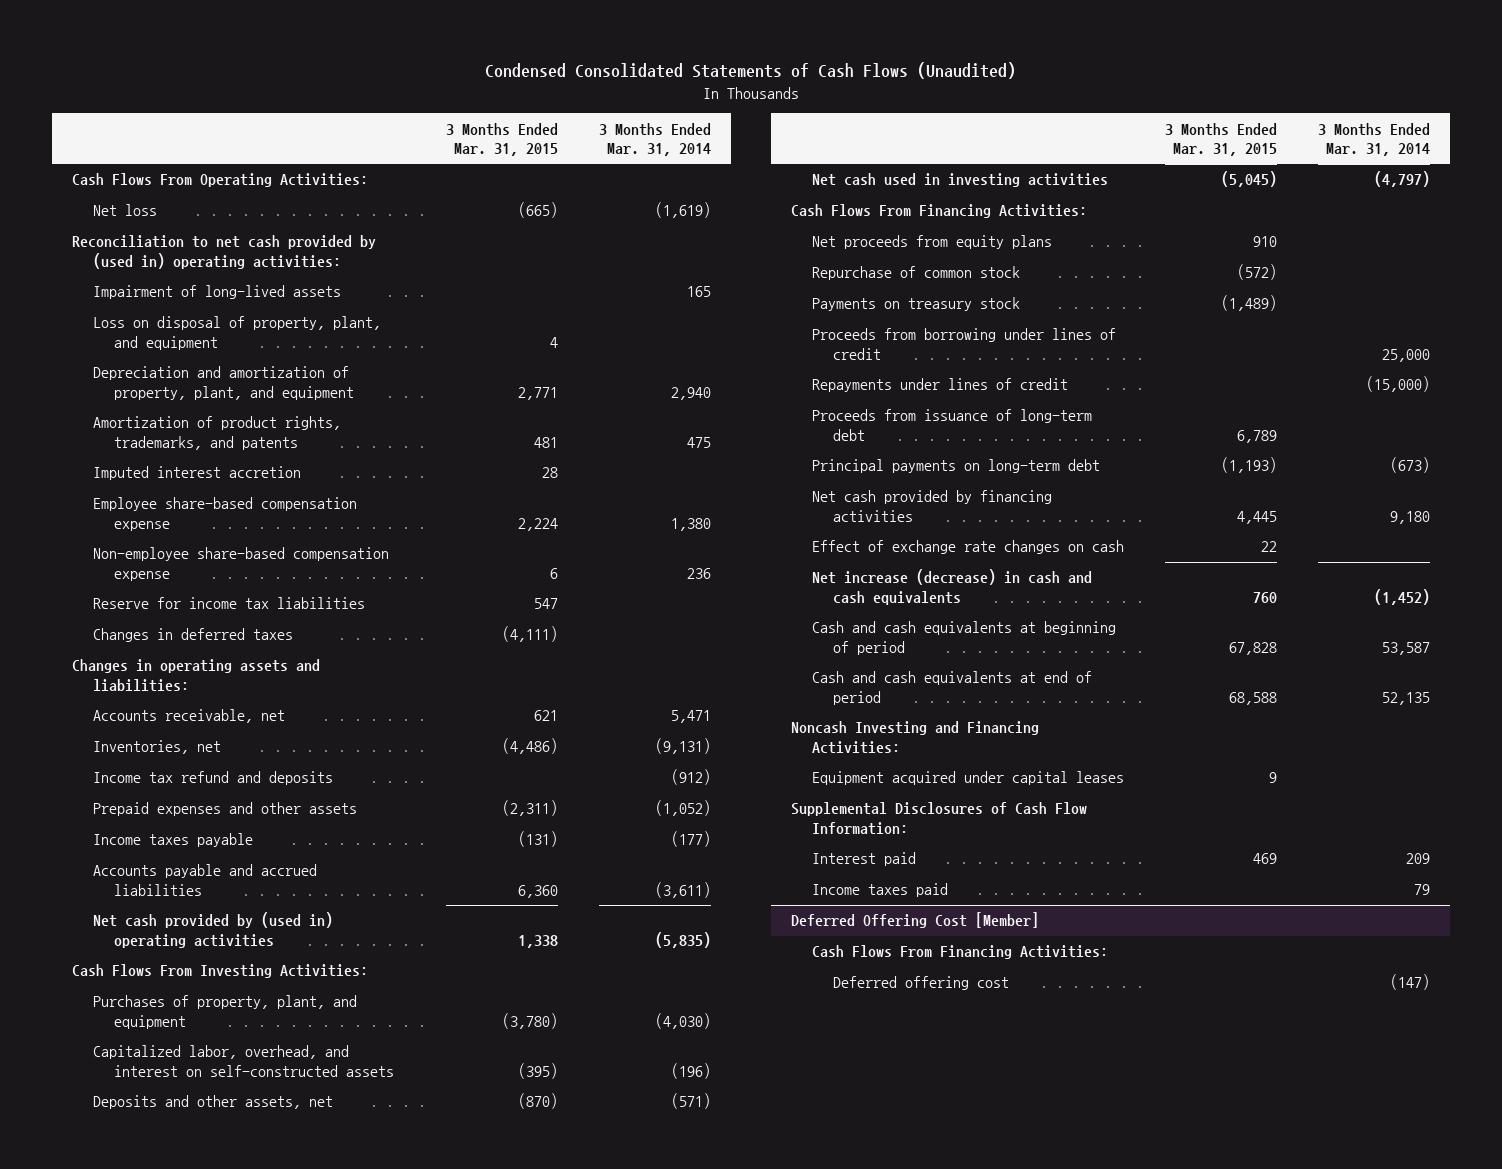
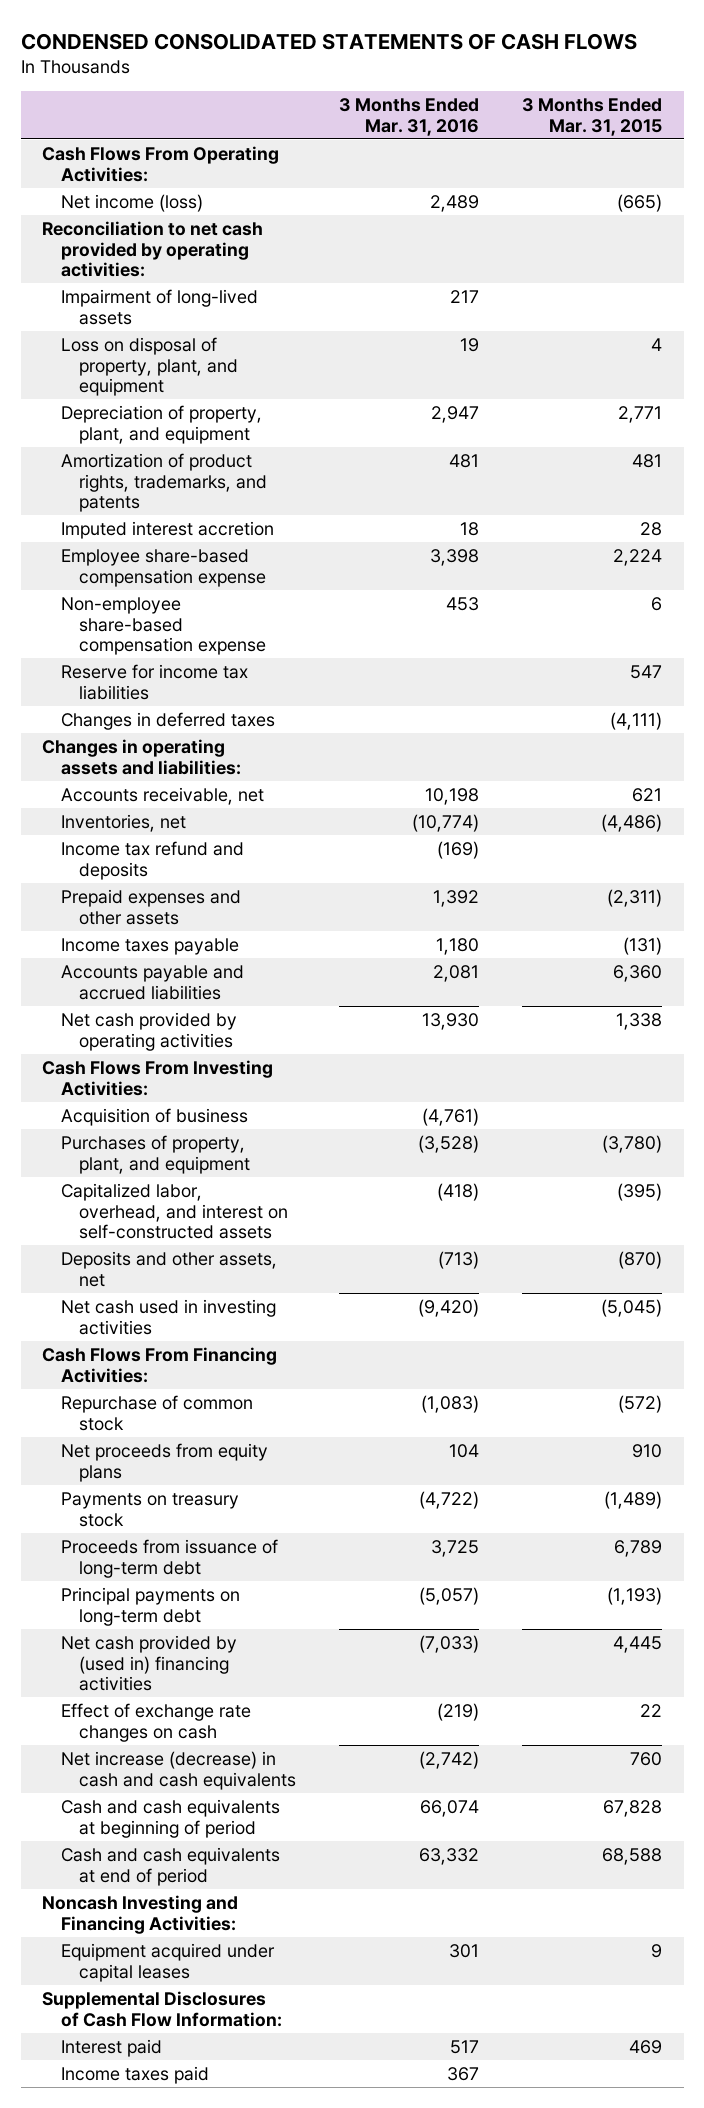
- Condensed Consolidated Statements of Cash Flows (Unaudited)
+ CONDENSED CONSOLIDATED STATEMENTS OF CASH FLOWS
- | 3 Months Ended Mar. 31, 2015 | 3 Months Ended Mar. 31, 2014
+ | 3 Months Ended Mar. 31, 2016 | 3 Months Ended Mar. 31, 2015
- Net loss | (665) | (1,619)
- Reconciliation to net cash provided by (used in) operating activities:
+ Net income (loss) | 2,489 | (665)
+ Reconciliation to net cash provided by operating activities:
- Depreciation and amortization of property, plant, and equipment | 2,771 | 2,940
+ Depreciation of property, plant, and equipment | 2,947 | 2,771
- Net cash provided by (used in) operating activities | 1,338 | (5,835)
+ Net cash provided by operating activities | 13,930 | 1,338
+ Acquisition of business | (4,761) |
moved down: Net proceeds from equity plans | 104 | 910
- Proceeds from borrowing under lines of credit | | 25,000
- Repayments under lines of credit | | (15,000)
- Net cash provided by financing activities | 4,445 | 9,180
+ Net cash provided by (used in) financing activities | (7,033) | 4,445
- Deferred Offering Cost [Member]
- Cash Flows From Financing Activities:
- Deferred offering cost | | (147)

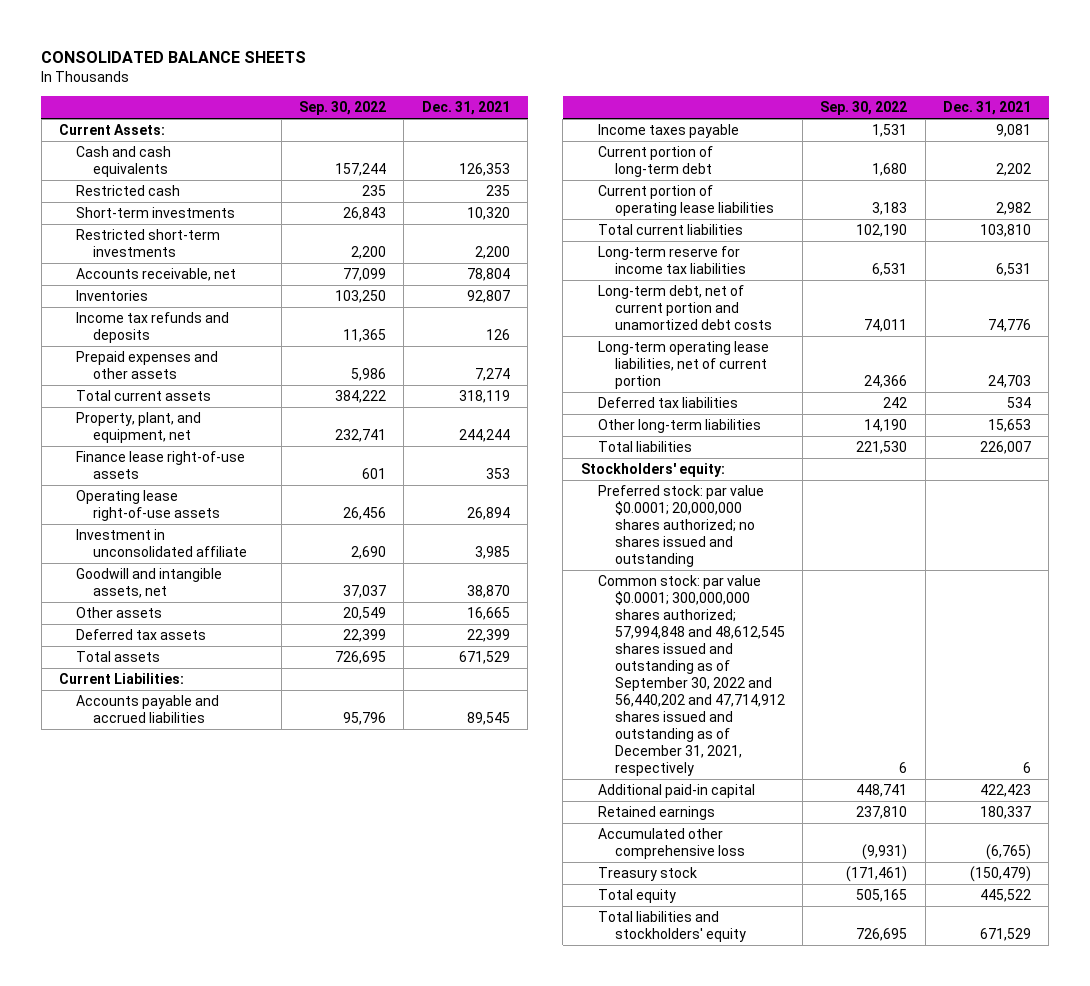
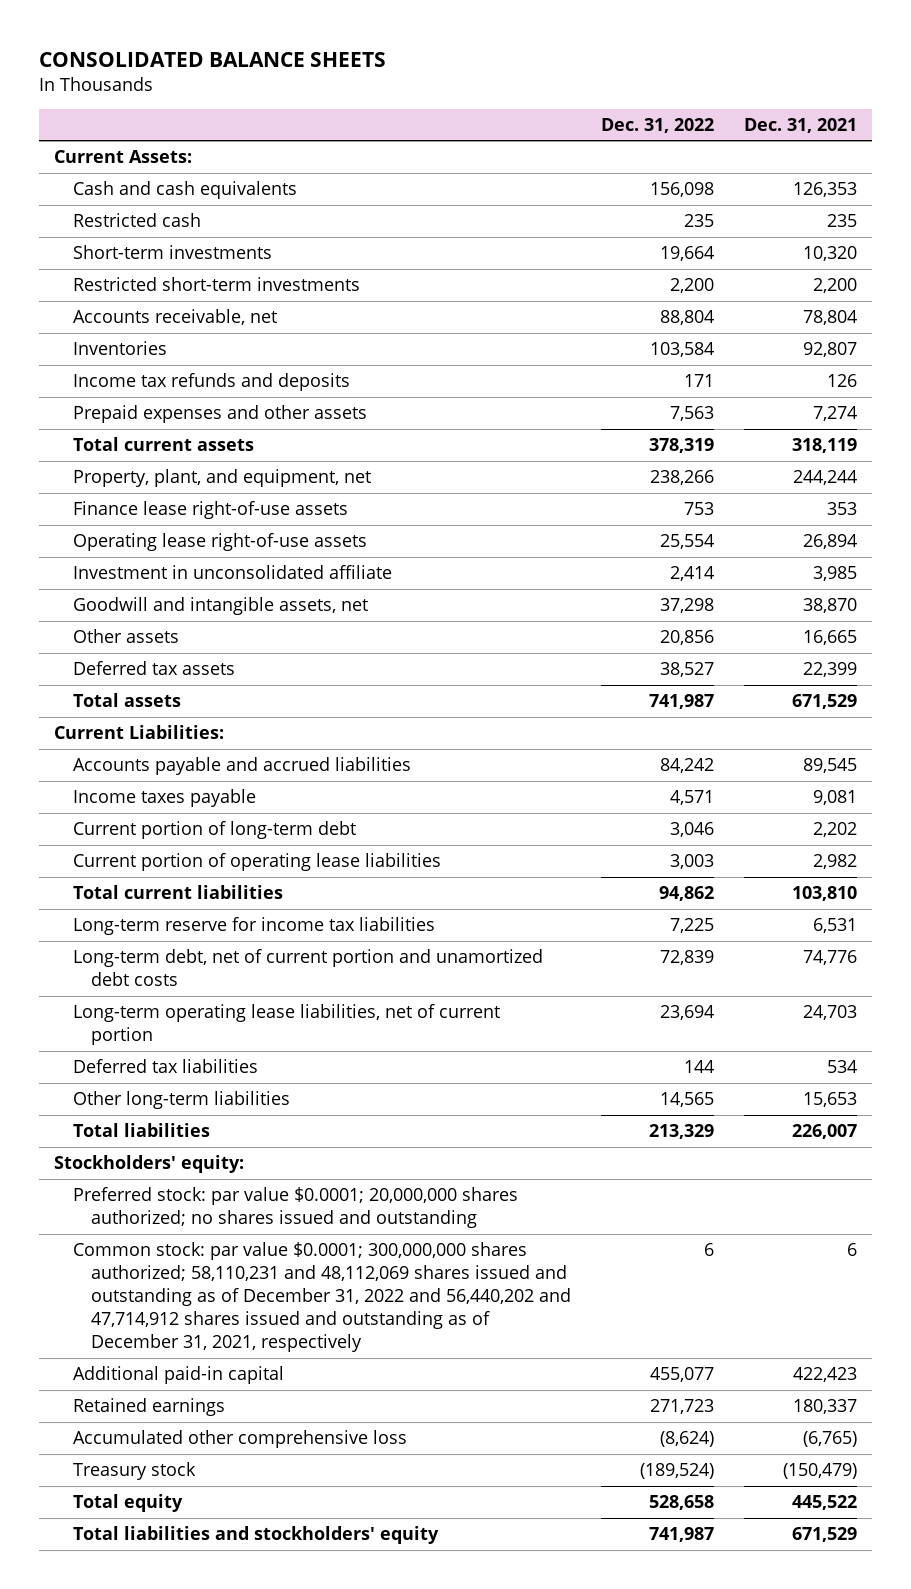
- | Sep. 30, 2022 | Dec. 31, 2021
+ | Dec. 31, 2022 | Dec. 31, 2021
- Common stock: par value $0.0001; 300,000,000 shares authorized; 57,994,848 and 48,612,545 shares issued and outstanding as of September 30, 2022 and 56,440,202 and 47,714,912 shares issued and outstanding as of December 31, 2021, respectively | 6 | 6
+ Common stock: par value $0.0001; 300,000,000 shares authorized; 58,110,231 and 48,112,069 shares issued and outstanding as of December 31, 2022 and 56,440,202 and 47,714,912 shares issued and outstanding as of December 31, 2021, respectively | 6 | 6

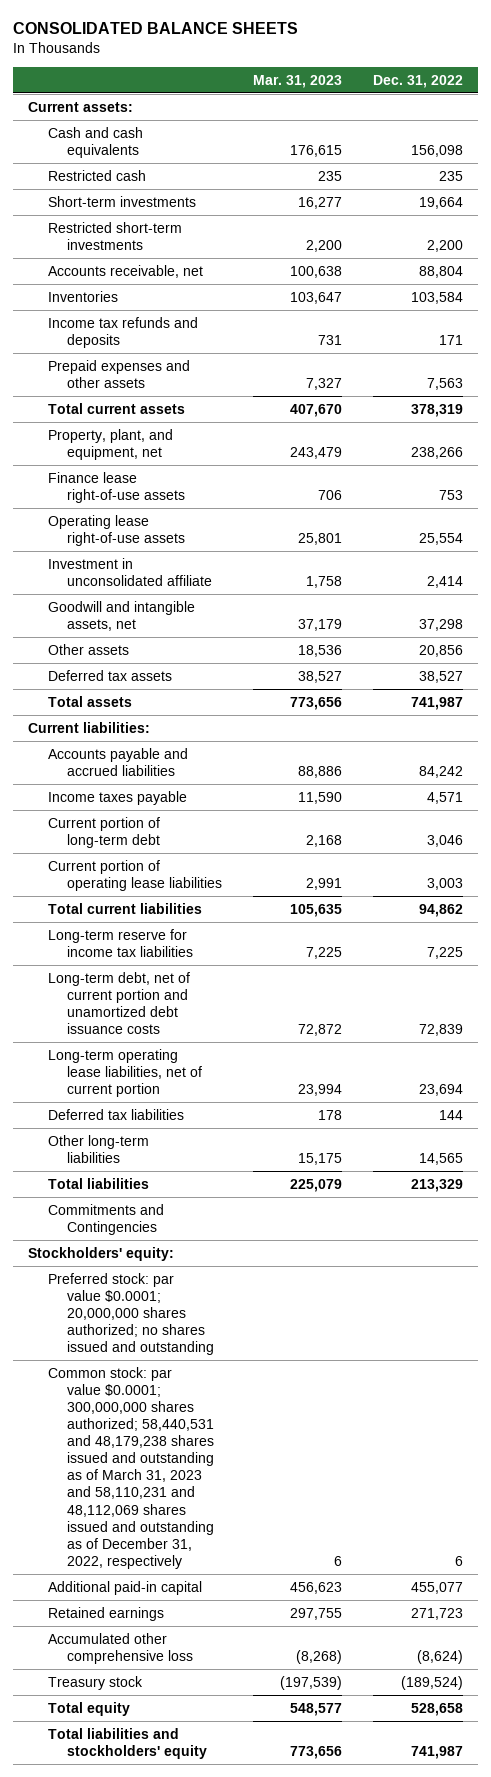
- | Dec. 31, 2022 | Dec. 31, 2021
+ | Mar. 31, 2023 | Dec. 31, 2022
- Current Assets:
+ Current assets:
- Current Liabilities:
+ Current liabilities:
- Long-term debt, net of current portion and unamortized debt costs | 72,839 | 74,776
+ Long-term debt, net of current portion and unamortized debt issuance costs | 72,872 | 72,839
+ Commitments and Contingencies
- Common stock: par value $0.0001; 300,000,000 shares authorized; 58,110,231 and 48,112,069 shares issued and outstanding as of December 31, 2022 and 56,440,202 and 47,714,912 shares issued and outstanding as of December 31, 2021, respectively | 6 | 6
+ Common stock: par value $0.0001; 300,000,000 shares authorized; 58,440,531 and 48,179,238 shares issued and outstanding as of March 31, 2023 and 58,110,231 and 48,112,069 shares issued and outstanding as of December 31, 2022, respectively | 6 | 6

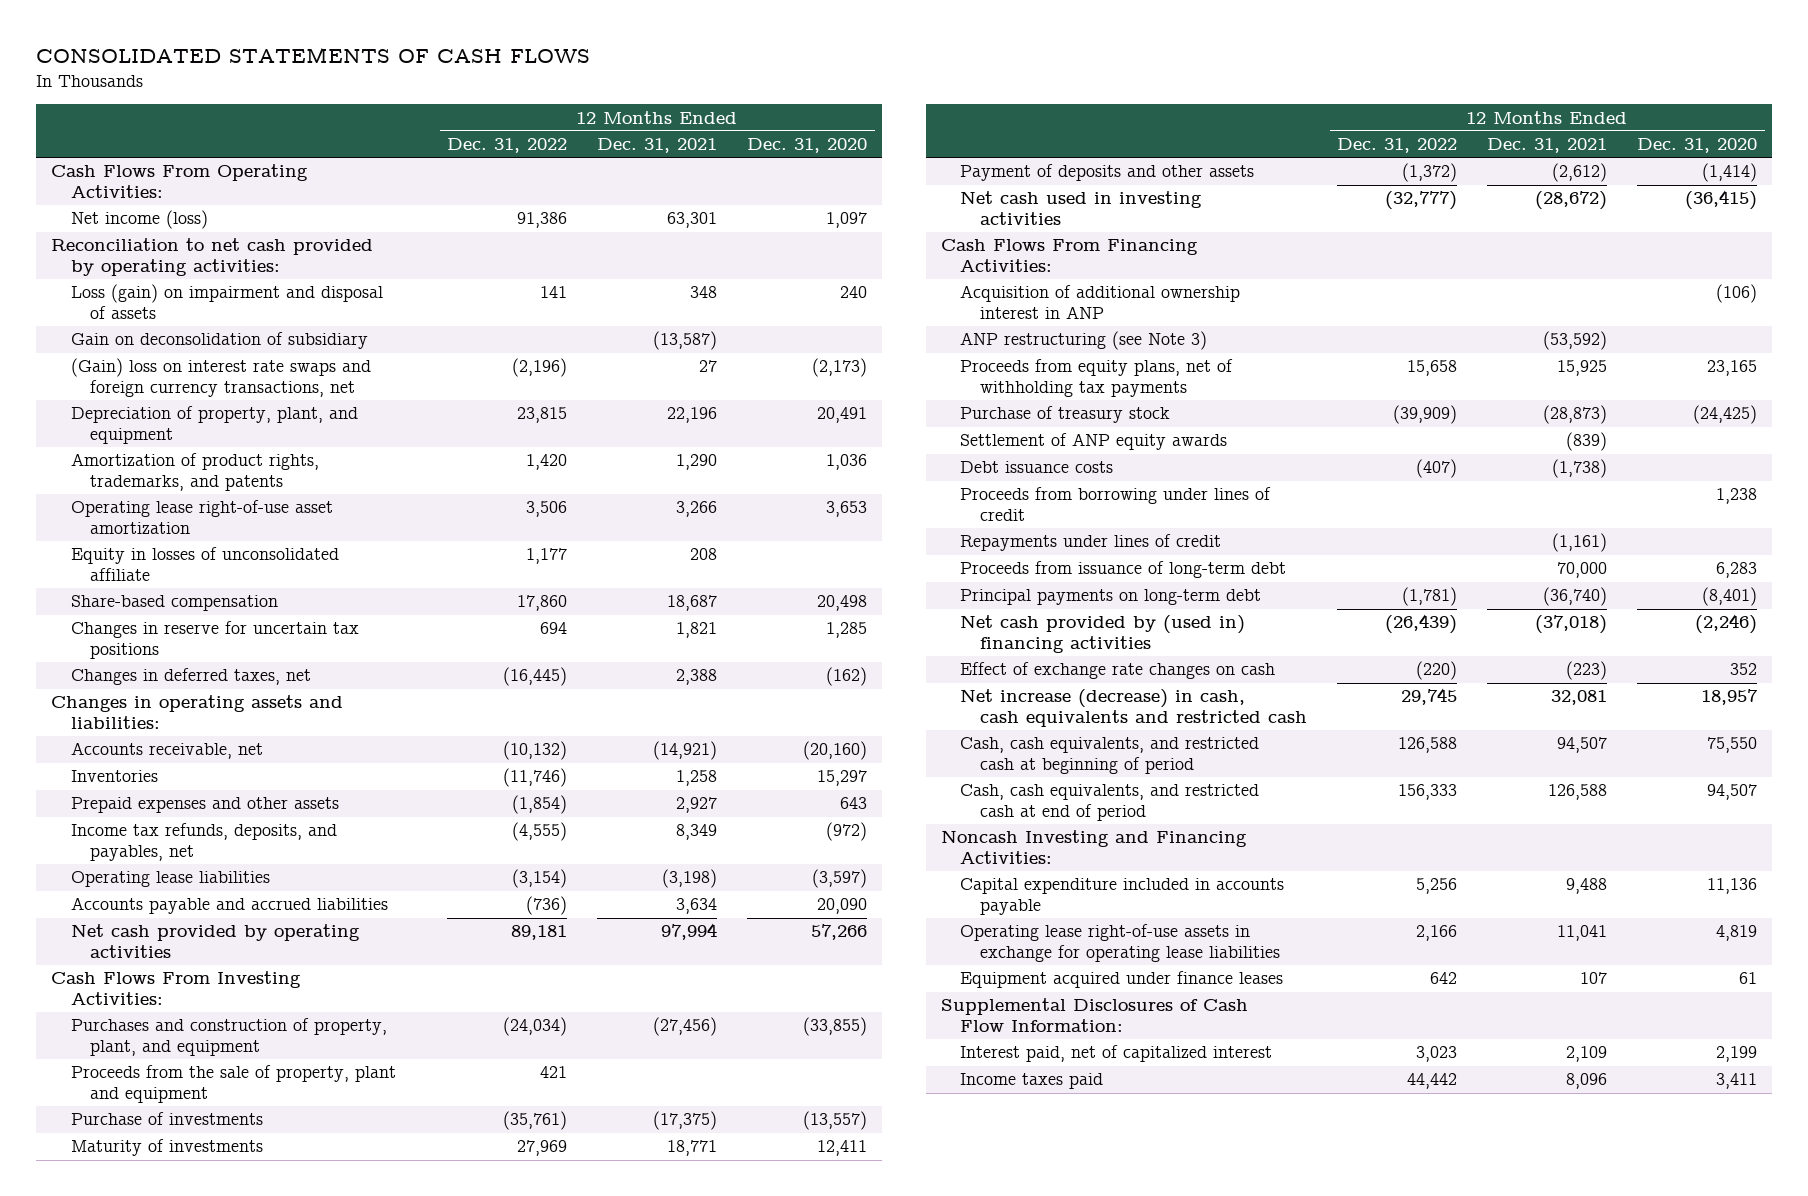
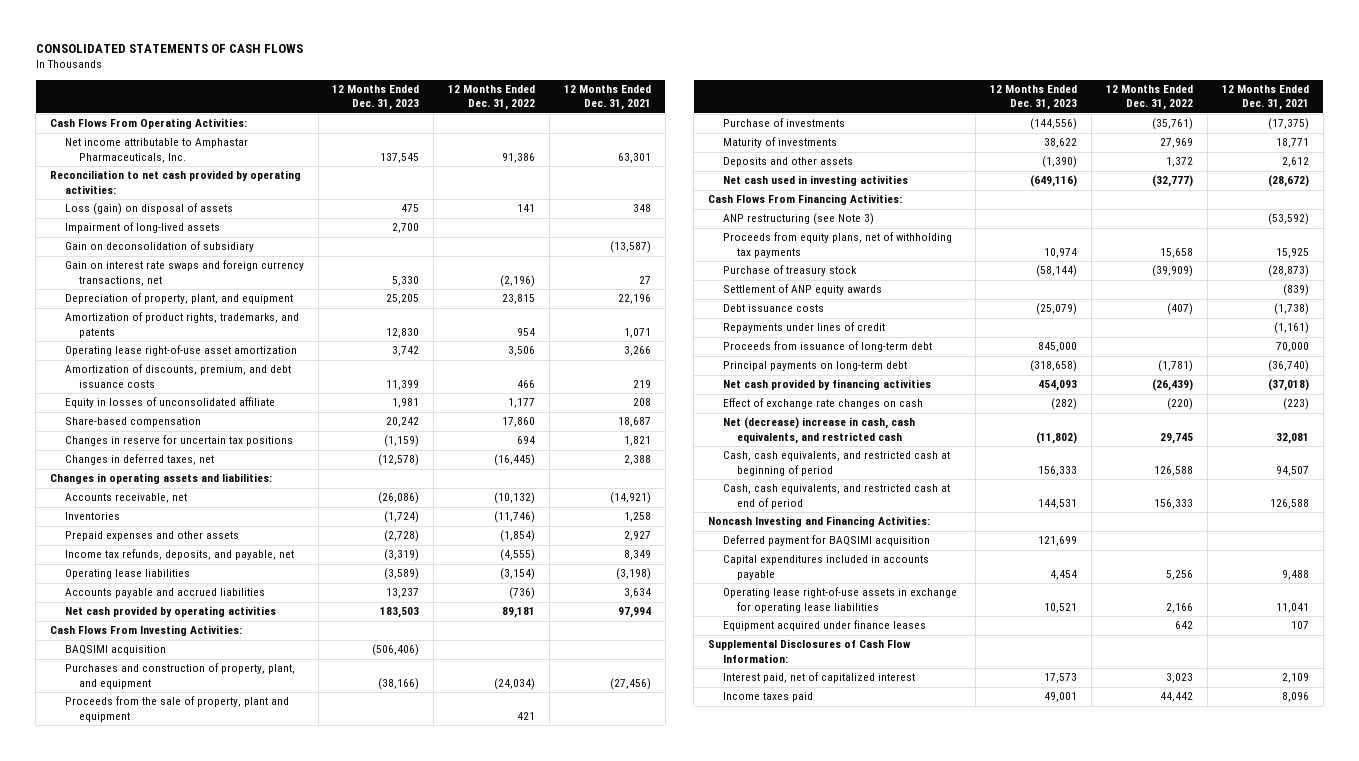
- | 12 Months Ended Dec. 31, 2022 | 12 Months Ended Dec. 31, 2021 | 12 Months Ended Dec. 31, 2020
+ | 12 Months Ended Dec. 31, 2023 | 12 Months Ended Dec. 31, 2022 | 12 Months Ended Dec. 31, 2021
- Net income (loss) | 91,386 | 63,301 | 1,097
+ Net income attributable to Amphastar Pharmaceuticals, Inc. | 137,545 | 91,386 | 63,301
- Loss (gain) on impairment and disposal of assets | 141 | 348 | 240
+ Loss (gain) on disposal of assets | 475 | 141 | 348
+ Impairment of long-lived assets | 2,700 | |
- (Gain) loss on interest rate swaps and foreign currency transactions, net | (2,196) | 27 | (2,173)
+ Gain on interest rate swaps and foreign currency transactions, net | 5,330 | (2,196) | 27
- Amortization of product rights, trademarks, and patents | 1,420 | 1,290 | 1,036
+ Amortization of product rights, trademarks, and patents | 12,830 | 954 | 1,071
+ Amortization of discounts, premium, and debt issuance costs | 11,399 | 466 | 219
- Income tax refunds, deposits, and payables, net | (4,555) | 8,349 | (972)
+ Income tax refunds, deposits, and payable, net | (3,319) | (4,555) | 8,349
+ BAQSIMI acquisition | (506,406) | |
- Payment of deposits and other assets | (1,372) | (2,612) | (1,414)
+ Deposits and other assets | (1,390) | 1,372 | 2,612
- Acquisition of additional ownership interest in ANP | | | (106)
- Proceeds from borrowing under lines of credit | | | 1,238
- Net cash provided by (used in) financing activities | (26,439) | (37,018) | (2,246)
+ Net cash provided by financing activities | 454,093 | (26,439) | (37,018)
- Net increase (decrease) in cash, cash equivalents and restricted cash | 29,745 | 32,081 | 18,957
+ Net (decrease) increase in cash, cash equivalents, and restricted cash | (11,802) | 29,745 | 32,081
- Capital expenditure included in accounts payable | 5,256 | 9,488 | 11,136
+ Deferred payment for BAQSIMI acquisition | 121,699 | |
+ Capital expenditures included in accounts payable | 4,454 | 5,256 | 9,488

